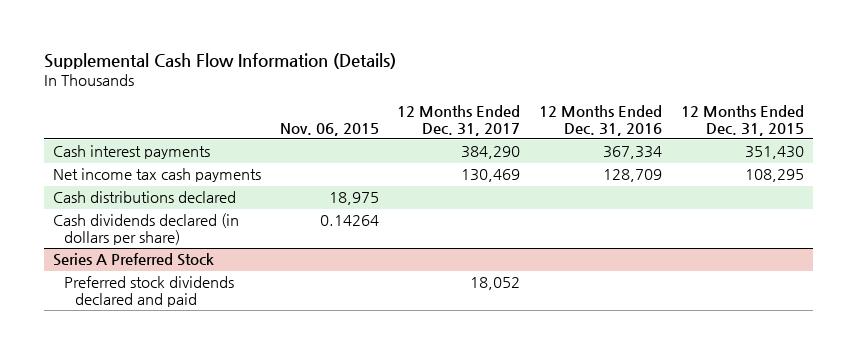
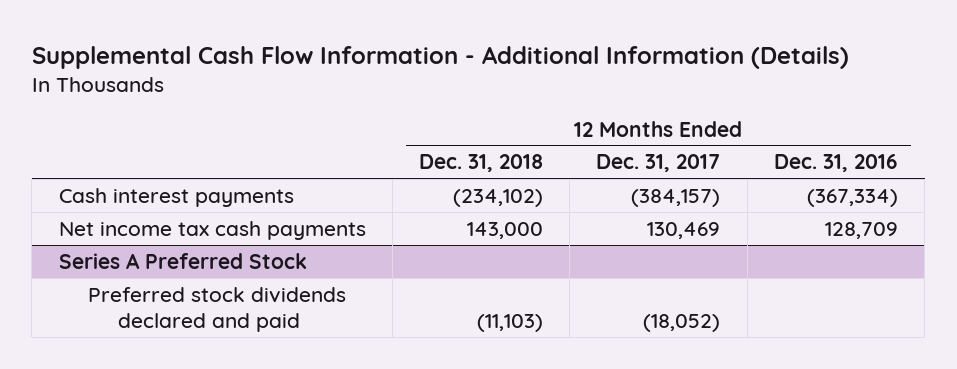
- Supplemental Cash Flow Information (Details)
+ Supplemental Cash Flow Information - Additional Information (Details)
- | Nov. 06, 2015 | 12 Months Ended Dec. 31, 2017 | 12 Months Ended Dec. 31, 2016 | 12 Months Ended Dec. 31, 2015
+ | 12 Months Ended Dec. 31, 2018 | 12 Months Ended Dec. 31, 2017 | 12 Months Ended Dec. 31, 2016
- Cash interest payments | | 384,290 | 367,334 | 351,430
+ Cash interest payments | (234,102) | (384,157) | (367,334)
- Cash distributions declared | 18,975 | | |
- Cash dividends declared (in dollars per share) | 0.14264 | | |
@ Series A Preferred Stock
- Preferred stock dividends declared and paid | | 18,052 | |
+ Preferred stock dividends declared and paid | (11,103) | (18,052) |

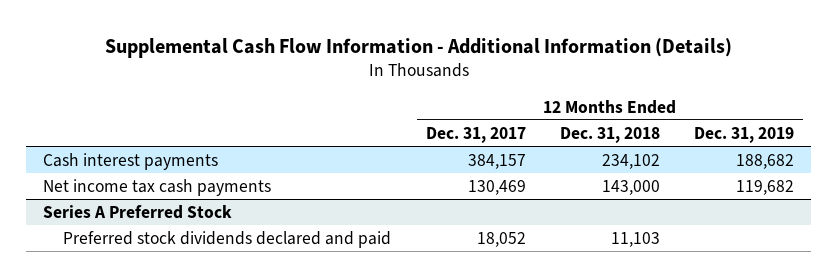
- | 12 Months Ended Dec. 31, 2018 | 12 Months Ended Dec. 31, 2017 | 12 Months Ended Dec. 31, 2016
+ | 12 Months Ended Dec. 31, 2017 | 12 Months Ended Dec. 31, 2018 | 12 Months Ended Dec. 31, 2019
- Cash interest payments | (234,102) | (384,157) | (367,334)
+ Cash interest payments | 384,157 | 234,102 | 188,682
@ Series A Preferred Stock
- Preferred stock dividends declared and paid | (11,103) | (18,052) |
+ Preferred stock dividends declared and paid | 18,052 | 11,103 |

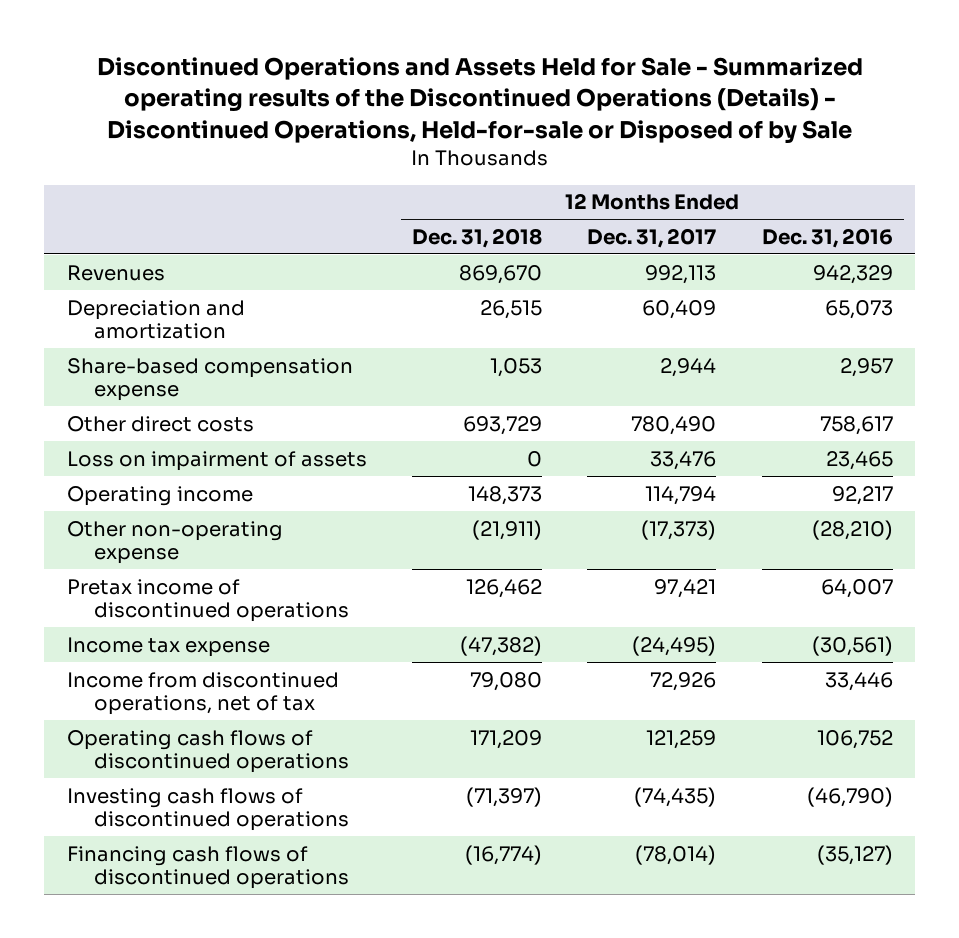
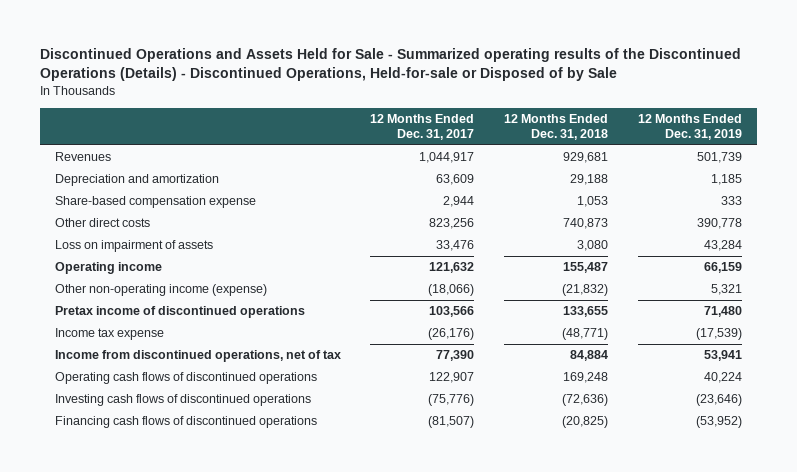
- | 12 Months Ended Dec. 31, 2018 | 12 Months Ended Dec. 31, 2017 | 12 Months Ended Dec. 31, 2016
+ | 12 Months Ended Dec. 31, 2017 | 12 Months Ended Dec. 31, 2018 | 12 Months Ended Dec. 31, 2019
- Revenues | 869,670 | 992,113 | 942,329
- Depreciation and amortization | 26,515 | 60,409 | 65,073
+ Revenues | 1,044,917 | 929,681 | 501,739
+ Depreciation and amortization | 63,609 | 29,188 | 1,185
- Other direct costs | 693,729 | 780,490 | 758,617
- Loss on impairment of assets | 0 | 33,476 | 23,465
- Operating income | 148,373 | 114,794 | 92,217
- Other non-operating expense | (21,911) | (17,373) | (28,210)
- Pretax income of discontinued operations | 126,462 | 97,421 | 64,007
- Income tax expense | (47,382) | (24,495) | (30,561)
- Income from discontinued operations, net of tax | 79,080 | 72,926 | 33,446
- Operating cash flows of discontinued operations | 171,209 | 121,259 | 106,752
- Investing cash flows of discontinued operations | (71,397) | (74,435) | (46,790)
- Financing cash flows of discontinued operations | (16,774) | (78,014) | (35,127)
+ Other direct costs | 823,256 | 740,873 | 390,778
+ Loss on impairment of assets | 33,476 | 3,080 | 43,284
+ Operating income | 121,632 | 155,487 | 66,159
+ Other non-operating income (expense) | (18,066) | (21,832) | 5,321
+ Pretax income of discontinued operations | 103,566 | 133,655 | 71,480
+ Income tax expense | (26,176) | (48,771) | (17,539)
+ Income from discontinued operations, net of tax | 77,390 | 84,884 | 53,941
+ Operating cash flows of discontinued operations | 122,907 | 169,248 | 40,224
+ Investing cash flows of discontinued operations | (75,776) | (72,636) | (23,646)
+ Financing cash flows of discontinued operations | (81,507) | (20,825) | (53,952)

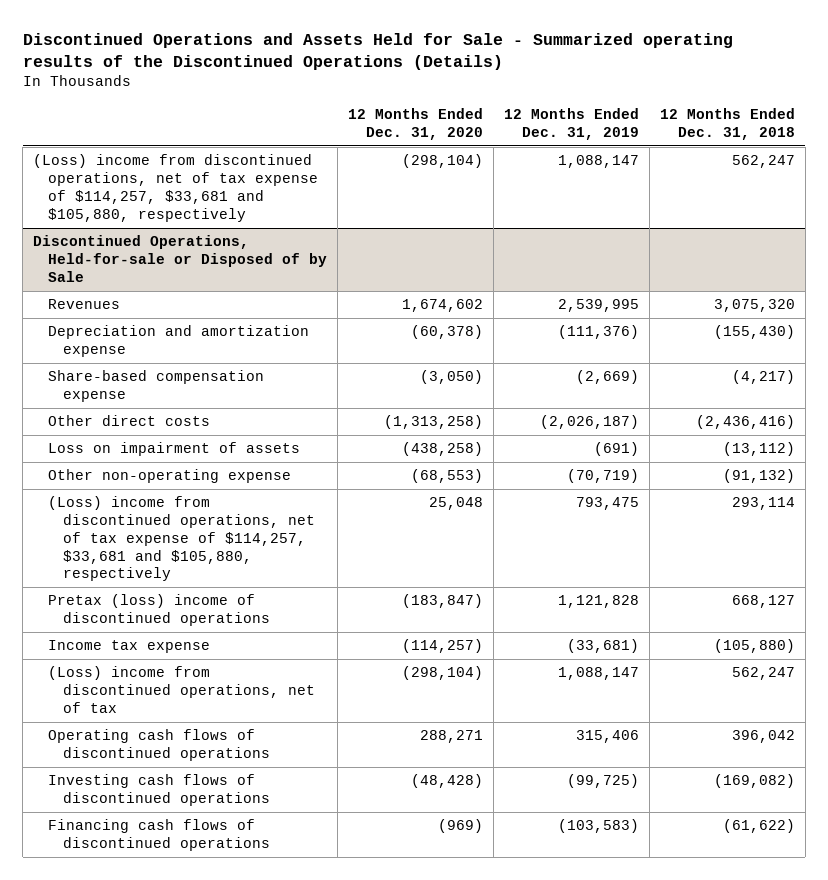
- Discontinued Operations and Assets Held for Sale - Summarized operating results of the Discontinued Operations (Details) - Discontinued Operations, Held-for-sale or Disposed of by Sale
+ Discontinued Operations and Assets Held for Sale - Summarized operating results of the Discontinued Operations (Details)
- | 12 Months Ended Dec. 31, 2017 | 12 Months Ended Dec. 31, 2018 | 12 Months Ended Dec. 31, 2019
+ | 12 Months Ended Dec. 31, 2020 | 12 Months Ended Dec. 31, 2019 | 12 Months Ended Dec. 31, 2018
- Revenues | 1,044,917 | 929,681 | 501,739
- Depreciation and amortization | 63,609 | 29,188 | 1,185
- Share-based compensation expense | 2,944 | 1,053 | 333
- Other direct costs | 823,256 | 740,873 | 390,778
- Loss on impairment of assets | 33,476 | 3,080 | 43,284
- Operating income | 121,632 | 155,487 | 66,159
- Other non-operating income (expense) | (18,066) | (21,832) | 5,321
- Pretax income of discontinued operations | 103,566 | 133,655 | 71,480
- Income tax expense | (26,176) | (48,771) | (17,539)
- Income from discontinued operations, net of tax | 77,390 | 84,884 | 53,941
- Operating cash flows of discontinued operations | 122,907 | 169,248 | 40,224
- Investing cash flows of discontinued operations | (75,776) | (72,636) | (23,646)
- Financing cash flows of discontinued operations | (81,507) | (20,825) | (53,952)
+ (Loss) income from discontinued operations, net of tax expense of $114,257, $33,681 and $105,880, respectively | (298,104) | 1,088,147 | 562,247
+ Discontinued Operations, Held-for-sale or Disposed of by Sale
+ Revenues | 1,674,602 | 2,539,995 | 3,075,320
+ Depreciation and amortization expense | (60,378) | (111,376) | (155,430)
+ Share-based compensation expense | (3,050) | (2,669) | (4,217)
+ Other direct costs | (1,313,258) | (2,026,187) | (2,436,416)
+ Loss on impairment of assets | (438,258) | (691) | (13,112)
+ Other non-operating expense | (68,553) | (70,719) | (91,132)
+ (Loss) income from discontinued operations, net of tax expense of $114,257, $33,681 and $105,880, respectively | 25,048 | 793,475 | 293,114
+ Pretax (loss) income of discontinued operations | (183,847) | 1,121,828 | 668,127
+ Income tax expense | (114,257) | (33,681) | (105,880)
+ (Loss) income from discontinued operations, net of tax | (298,104) | 1,088,147 | 562,247
+ Operating cash flows of discontinued operations | 288,271 | 315,406 | 396,042
+ Investing cash flows of discontinued operations | (48,428) | (99,725) | (169,082)
+ Financing cash flows of discontinued operations | (969) | (103,583) | (61,622)

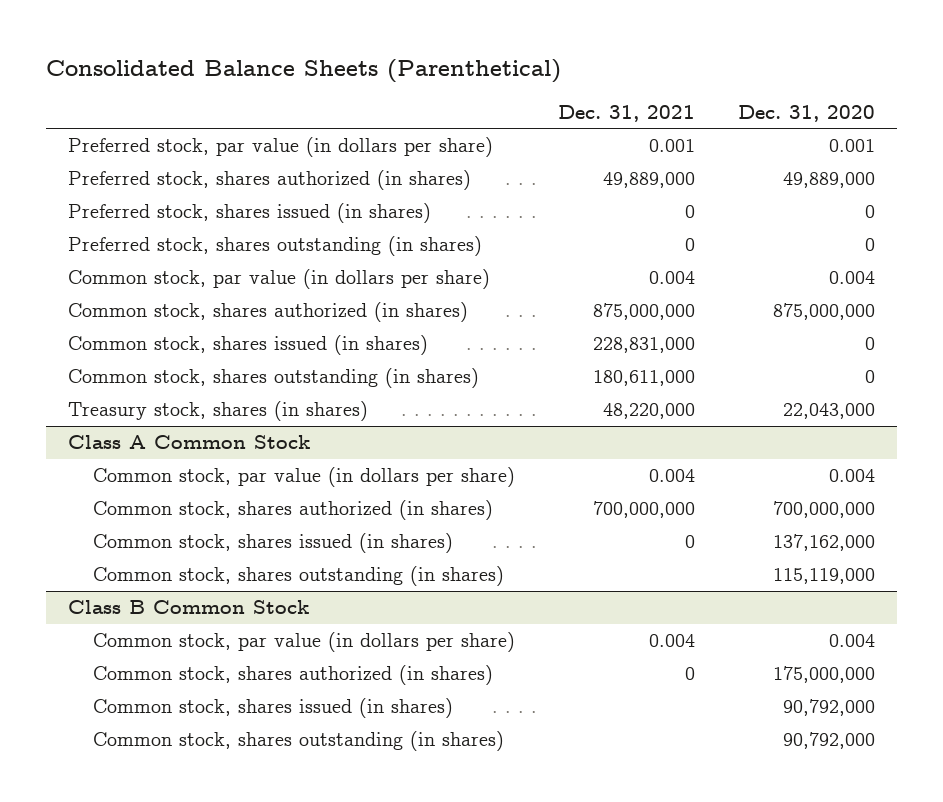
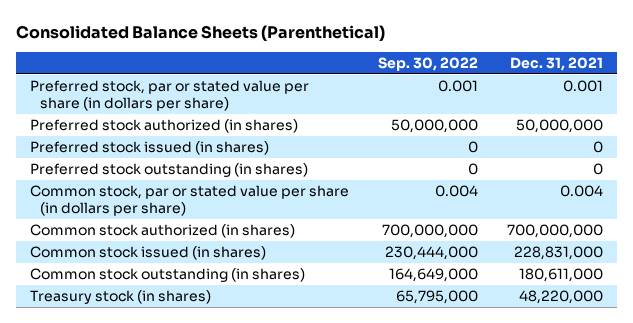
- | Dec. 31, 2021 | Dec. 31, 2020
+ | Sep. 30, 2022 | Dec. 31, 2021
- Preferred stock, par value (in dollars per share) | 0.001 | 0.001
- Preferred stock, shares authorized (in shares) | 49,889,000 | 49,889,000
- Preferred stock, shares issued (in shares) | 0 | 0
- Preferred stock, shares outstanding (in shares) | 0 | 0
- Common stock, par value (in dollars per share) | 0.004 | 0.004
- Common stock, shares authorized (in shares) | 875,000,000 | 875,000,000
- Common stock, shares issued (in shares) | 228,831,000 | 0
- Common stock, shares outstanding (in shares) | 180,611,000 | 0
- Treasury stock, shares (in shares) | 48,220,000 | 22,043,000
- Class A Common Stock
- Common stock, par value (in dollars per share) | 0.004 | 0.004
- Common stock, shares authorized (in shares) | 700,000,000 | 700,000,000
- Common stock, shares issued (in shares) | 0 | 137,162,000
- Common stock, shares outstanding (in shares) | | 115,119,000
- Class B Common Stock
- Common stock, par value (in dollars per share) | 0.004 | 0.004
- Common stock, shares authorized (in shares) | 0 | 175,000,000
- Common stock, shares issued (in shares) | | 90,792,000
- Common stock, shares outstanding (in shares) | | 90,792,000
+ Preferred stock, par or stated value per share (in dollars per share) | 0.001 | 0.001
+ Preferred stock authorized (in shares) | 50,000,000 | 50,000,000
+ Preferred stock issued (in shares) | 0 | 0
+ Preferred stock outstanding (in shares) | 0 | 0
+ Common stock, par or stated value per share (in dollars per share) | 0.004 | 0.004
+ Common stock authorized (in shares) | 700,000,000 | 700,000,000
+ Common stock issued (in shares) | 230,444,000 | 228,831,000
+ Common stock outstanding (in shares) | 164,649,000 | 180,611,000
+ Treasury stock (in shares) | 65,795,000 | 48,220,000

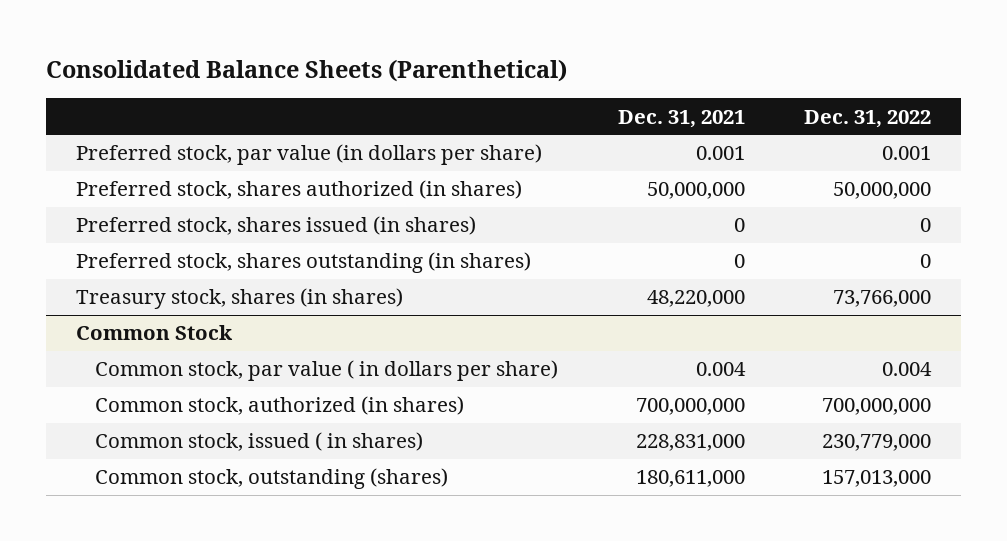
- | Sep. 30, 2022 | Dec. 31, 2021
+ | Dec. 31, 2021 | Dec. 31, 2022
- Preferred stock, par or stated value per share (in dollars per share) | 0.001 | 0.001
- Preferred stock authorized (in shares) | 50,000,000 | 50,000,000
- Preferred stock issued (in shares) | 0 | 0
- Preferred stock outstanding (in shares) | 0 | 0
- Common stock, par or stated value per share (in dollars per share) | 0.004 | 0.004
- Common stock authorized (in shares) | 700,000,000 | 700,000,000
- Common stock issued (in shares) | 230,444,000 | 228,831,000
- Common stock outstanding (in shares) | 164,649,000 | 180,611,000
- Treasury stock (in shares) | 65,795,000 | 48,220,000
+ Preferred stock, par value (in dollars per share) | 0.001 | 0.001
+ Preferred stock, shares authorized (in shares) | 50,000,000 | 50,000,000
+ Preferred stock, shares issued (in shares) | 0 | 0
+ Preferred stock, shares outstanding (in shares) | 0 | 0
+ Treasury stock, shares (in shares) | 48,220,000 | 73,766,000
+ Common Stock
+ Common stock, par value ( in dollars per share) | 0.004 | 0.004
+ Common stock, authorized (in shares) | 700,000,000 | 700,000,000
+ Common stock, issued ( in shares) | 228,831,000 | 230,779,000
+ Common stock, outstanding (shares) | 180,611,000 | 157,013,000

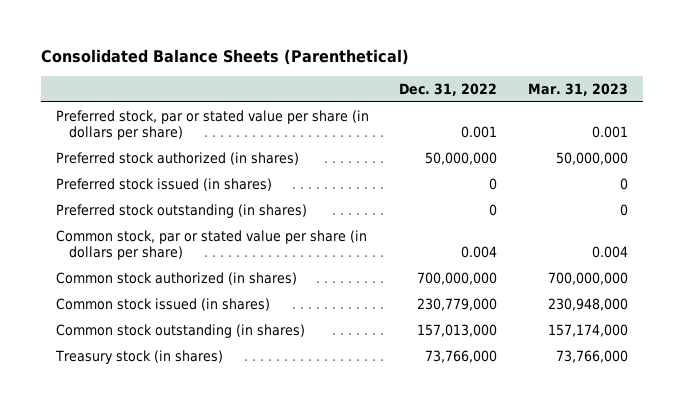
- | Dec. 31, 2021 | Dec. 31, 2022
+ | Dec. 31, 2022 | Mar. 31, 2023
- Preferred stock, par value (in dollars per share) | 0.001 | 0.001
- Preferred stock, shares authorized (in shares) | 50,000,000 | 50,000,000
- Preferred stock, shares issued (in shares) | 0 | 0
- Preferred stock, shares outstanding (in shares) | 0 | 0
- Treasury stock, shares (in shares) | 48,220,000 | 73,766,000
- Common Stock
- Common stock, par value ( in dollars per share) | 0.004 | 0.004
- Common stock, authorized (in shares) | 700,000,000 | 700,000,000
- Common stock, issued ( in shares) | 228,831,000 | 230,779,000
- Common stock, outstanding (shares) | 180,611,000 | 157,013,000
+ Preferred stock, par or stated value per share (in dollars per share) | 0.001 | 0.001
+ Preferred stock authorized (in shares) | 50,000,000 | 50,000,000
+ Preferred stock issued (in shares) | 0 | 0
+ Preferred stock outstanding (in shares) | 0 | 0
+ Common stock, par or stated value per share (in dollars per share) | 0.004 | 0.004
+ Common stock authorized (in shares) | 700,000,000 | 700,000,000
+ Common stock issued (in shares) | 230,779,000 | 230,948,000
+ Common stock outstanding (in shares) | 157,013,000 | 157,174,000
+ Treasury stock (in shares) | 73,766,000 | 73,766,000

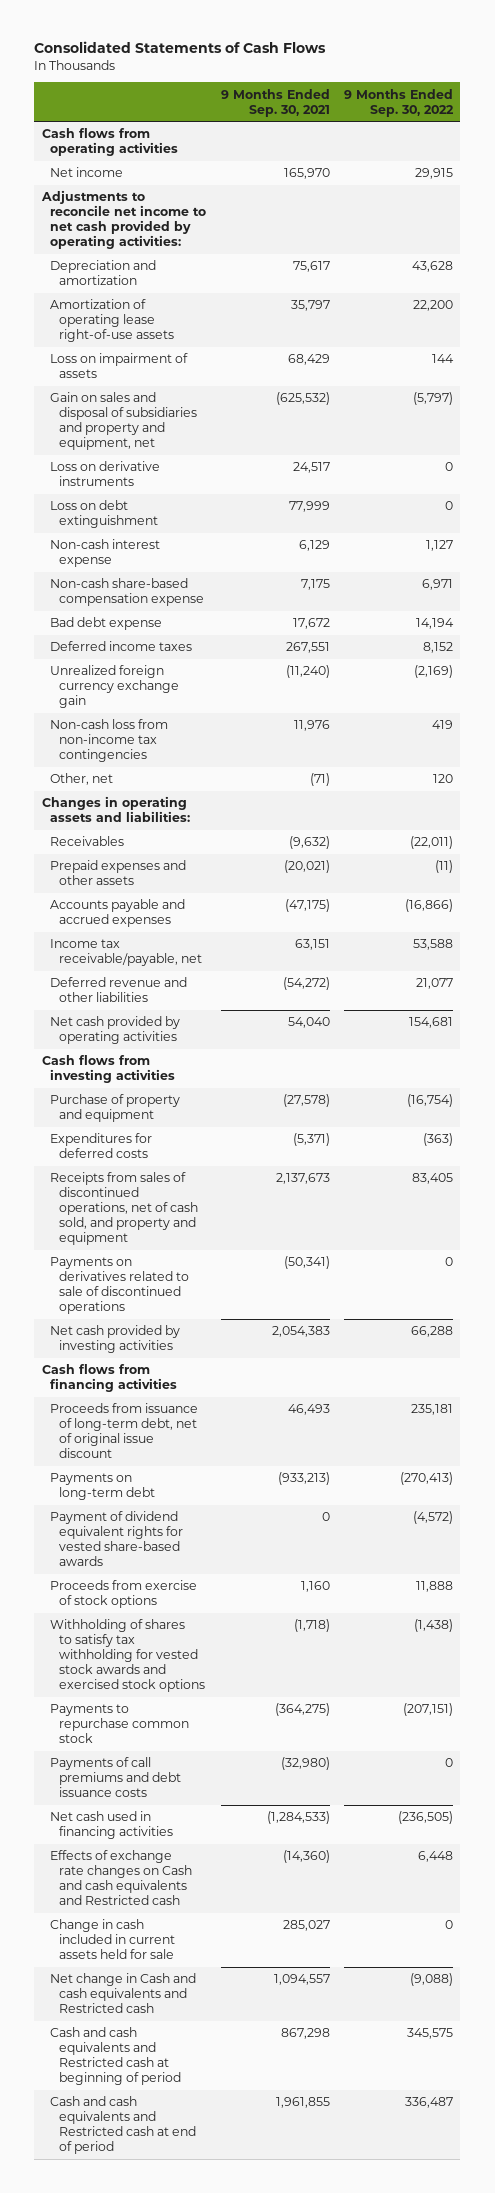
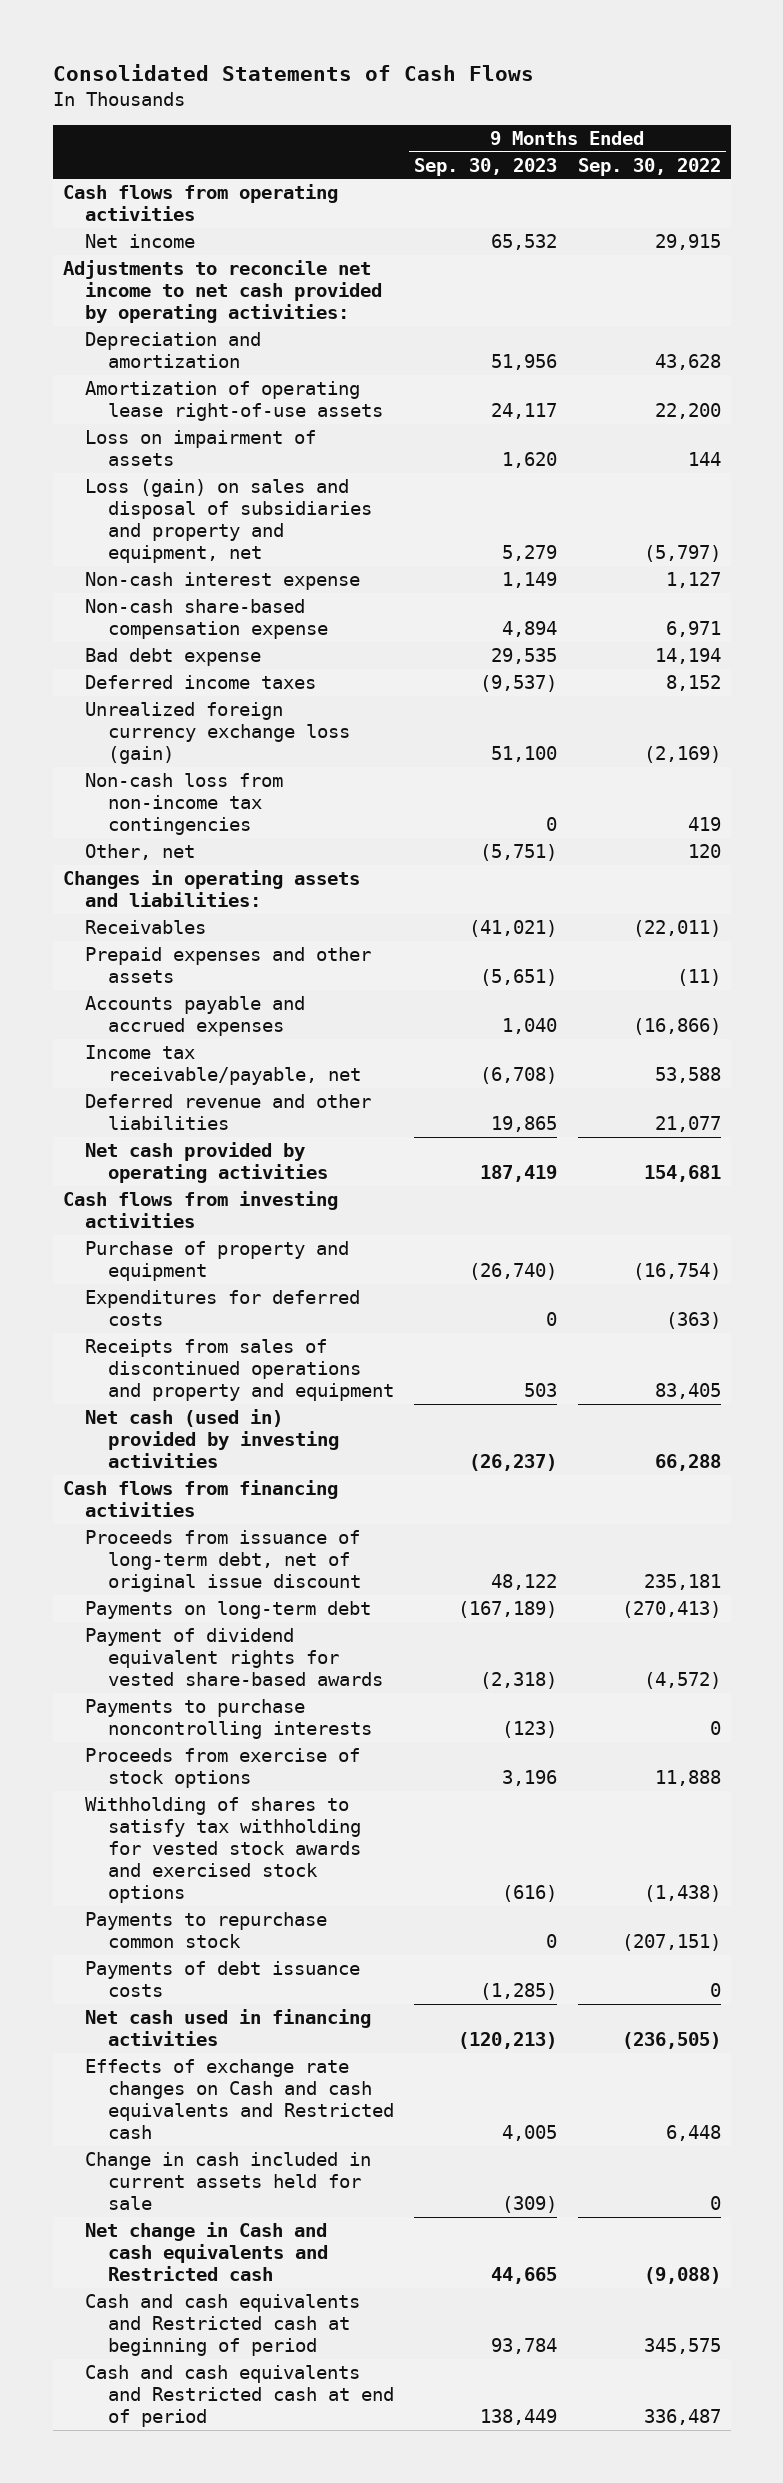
- | 9 Months Ended Sep. 30, 2021 | 9 Months Ended Sep. 30, 2022
+ | 9 Months Ended Sep. 30, 2023 | 9 Months Ended Sep. 30, 2022
- Gain on sales and disposal of subsidiaries and property and equipment, net | (625,532) | (5,797)
- Loss on derivative instruments | 24,517 | 0
- Loss on debt extinguishment | 77,999 | 0
+ Loss (gain) on sales and disposal of subsidiaries and property and equipment, net | 5,279 | (5,797)
- Unrealized foreign currency exchange gain | (11,240) | (2,169)
+ Unrealized foreign currency exchange loss (gain) | 51,100 | (2,169)
- Receipts from sales of discontinued operations, net of cash sold, and property and equipment | 2,137,673 | 83,405
- Payments on derivatives related to sale of discontinued operations | (50,341) | 0
- Net cash provided by investing activities | 2,054,383 | 66,288
+ Receipts from sales of discontinued operations and property and equipment | 503 | 83,405
+ Net cash (used in) provided by investing activities | (26,237) | 66,288
+ Payments to purchase noncontrolling interests | (123) | 0
- Payments of call premiums and debt issuance costs | (32,980) | 0
+ Payments of debt issuance costs | (1,285) | 0

